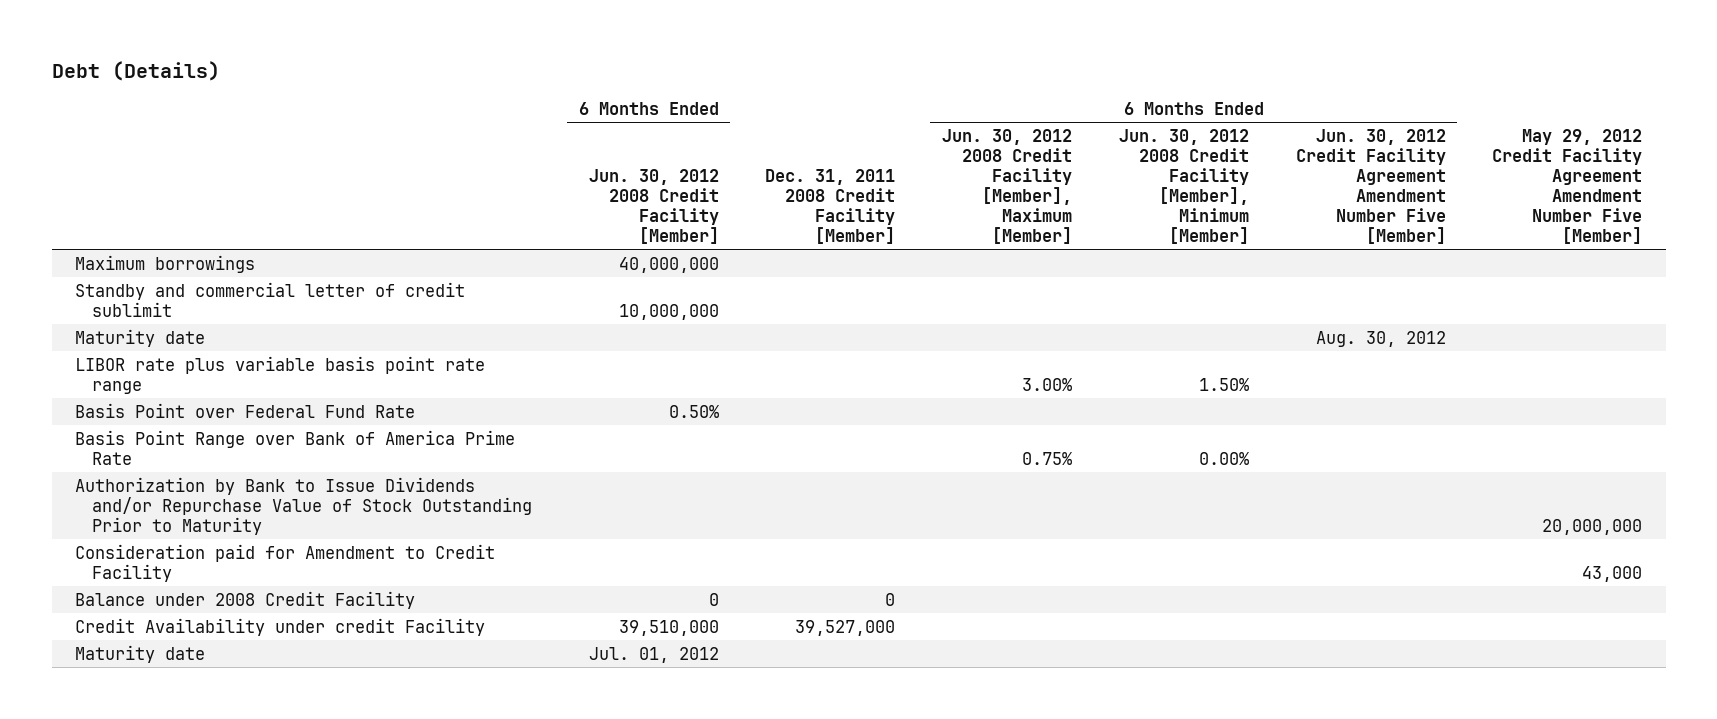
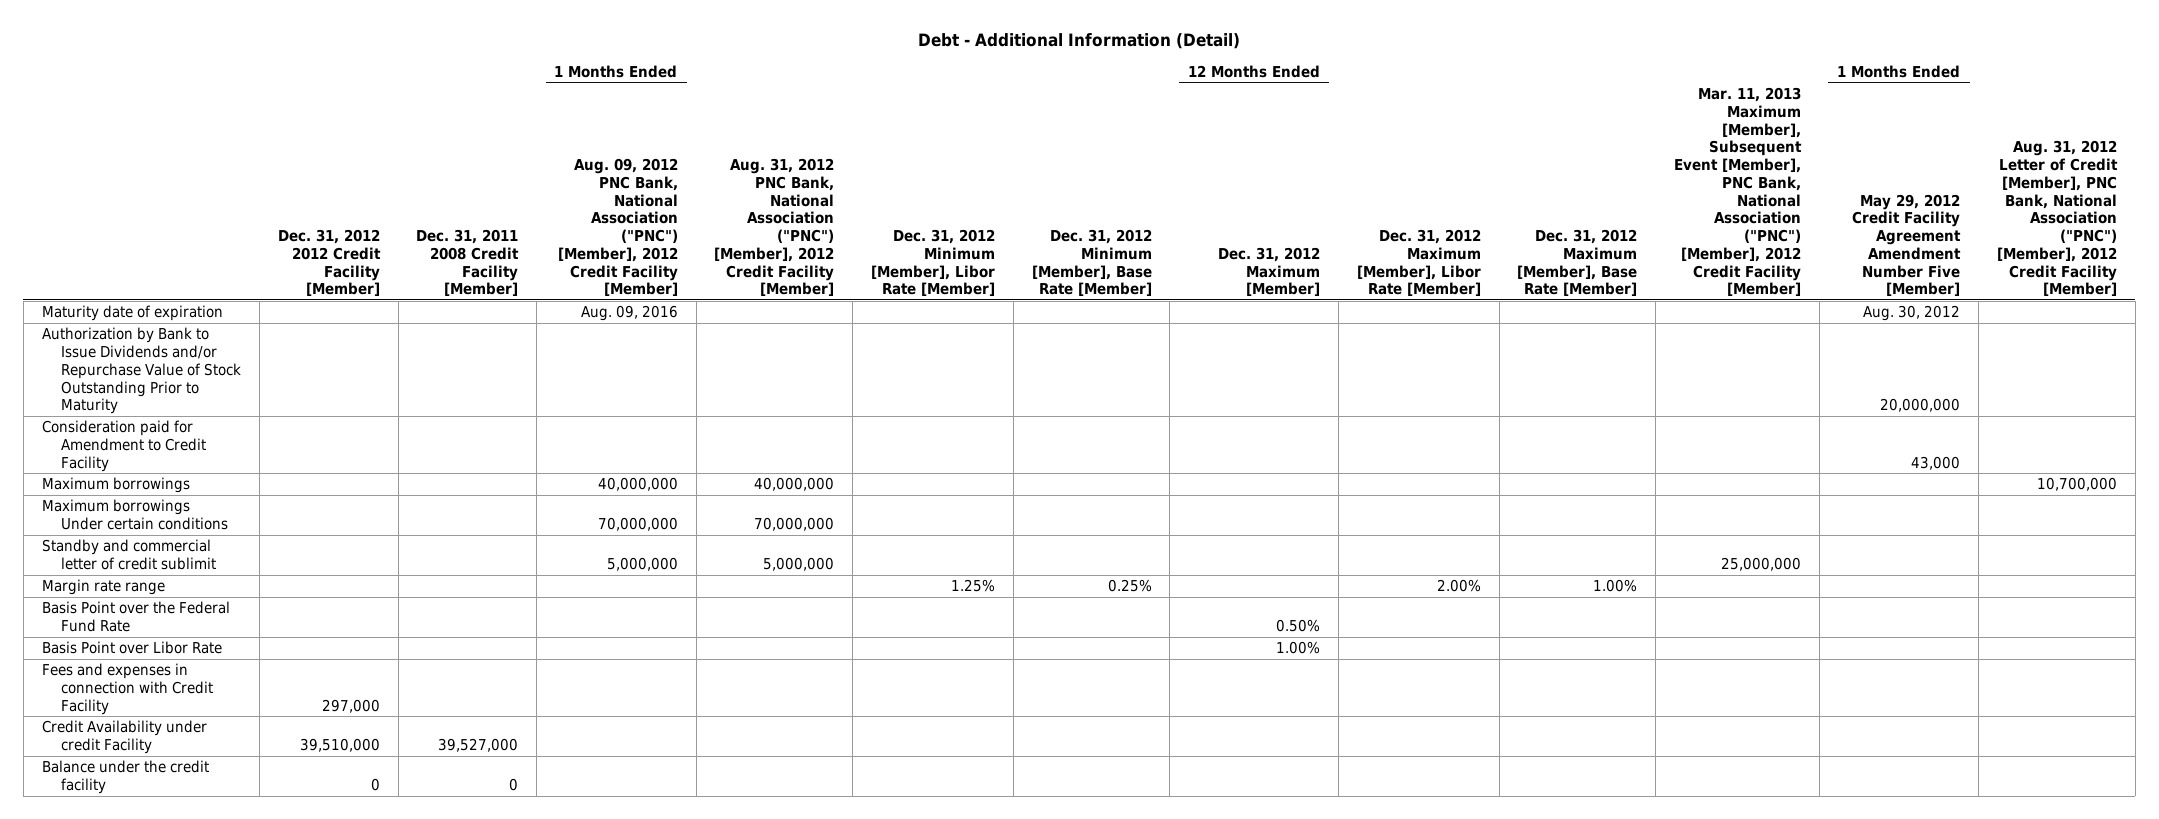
- Debt (Details)
+ Debt - Additional Information (Detail)
- | 6 Months Ended Jun. 30, 2012 2008 Credit Facility [Member] | Dec. 31, 2011 2008 Credit Facility [Member] | 6 Months Ended Jun. 30, 2012 2008 Credit Facility [Member], Maximum [Member] | 6 Months Ended Jun. 30, 2012 2008 Credit Facility [Member], Minimum [Member] | 6 Months Ended Jun. 30, 2012 Credit Facility Agreement Amendment Number Five [Member] | May 29, 2012 Credit Facility Agreement Amendment Number Five [Member]
+ | Dec. 31, 2012 2012 Credit Facility [Member] | Dec. 31, 2011 2008 Credit Facility [Member] | 1 Months Ended Aug. 09, 2012 PNC Bank, National Association ("PNC") [Member], 2012 Credit Facility [Member] | Aug. 31, 2012 PNC Bank, National Association ("PNC") [Member], 2012 Credit Facility [Member] | Dec. 31, 2012 Minimum [Member], Libor Rate [Member] | Dec. 31, 2012 Minimum [Member], Base Rate [Member] | 12 Months Ended Dec. 31, 2012 Maximum [Member] | Dec. 31, 2012 Maximum [Member], Libor Rate [Member] | Dec. 31, 2012 Maximum [Member], Base Rate [Member] | Mar. 11, 2013 Maximum [Member], Subsequent Event [Member], PNC Bank, National Association ("PNC") [Member], 2012 Credit Facility [Member] | 1 Months Ended May 29, 2012 Credit Facility Agreement Amendment Number Five [Member] | Aug. 31, 2012 Letter of Credit [Member], PNC Bank, National Association ("PNC") [Member], 2012 Credit Facility [Member]
- Maturity date | | | | | Aug. 30, 2012 |
- LIBOR rate plus variable basis point rate range | | | 3.00% | 1.50% | |
- Basis Point over Federal Fund Rate | 0.50% | | | | |
- Basis Point Range over Bank of America Prime Rate | | | 0.75% | 0.00% | |
+ Maturity date of expiration | | | Aug. 09, 2016 | | | | | | | | Aug. 30, 2012 |
- Balance under 2008 Credit Facility | 0 | 0 | | | |
moved down: Maximum borrowings | | | 40,000,000 | 40,000,000 | | | | | | | | 10,700,000
+ Maximum borrowings Under certain conditions | | | 70,000,000 | 70,000,000 | | | | | | | |
moved down: Standby and commercial letter of credit sublimit | | | 5,000,000 | 5,000,000 | | | | | | 25,000,000 | |
+ Margin rate range | | | | | 1.25% | 0.25% | | 2.00% | 1.00% | | |
+ Basis Point over the Federal Fund Rate | | | | | | | 0.50% | | | | |
+ Basis Point over Libor Rate | | | | | | | 1.00% | | | | |
+ Fees and expenses in connection with Credit Facility | 297,000 | | | | | | | | | | |
- Maturity date | Jul. 01, 2012 | | | | |
+ Balance under the credit facility | 0 | 0 | | | | | | | | | |

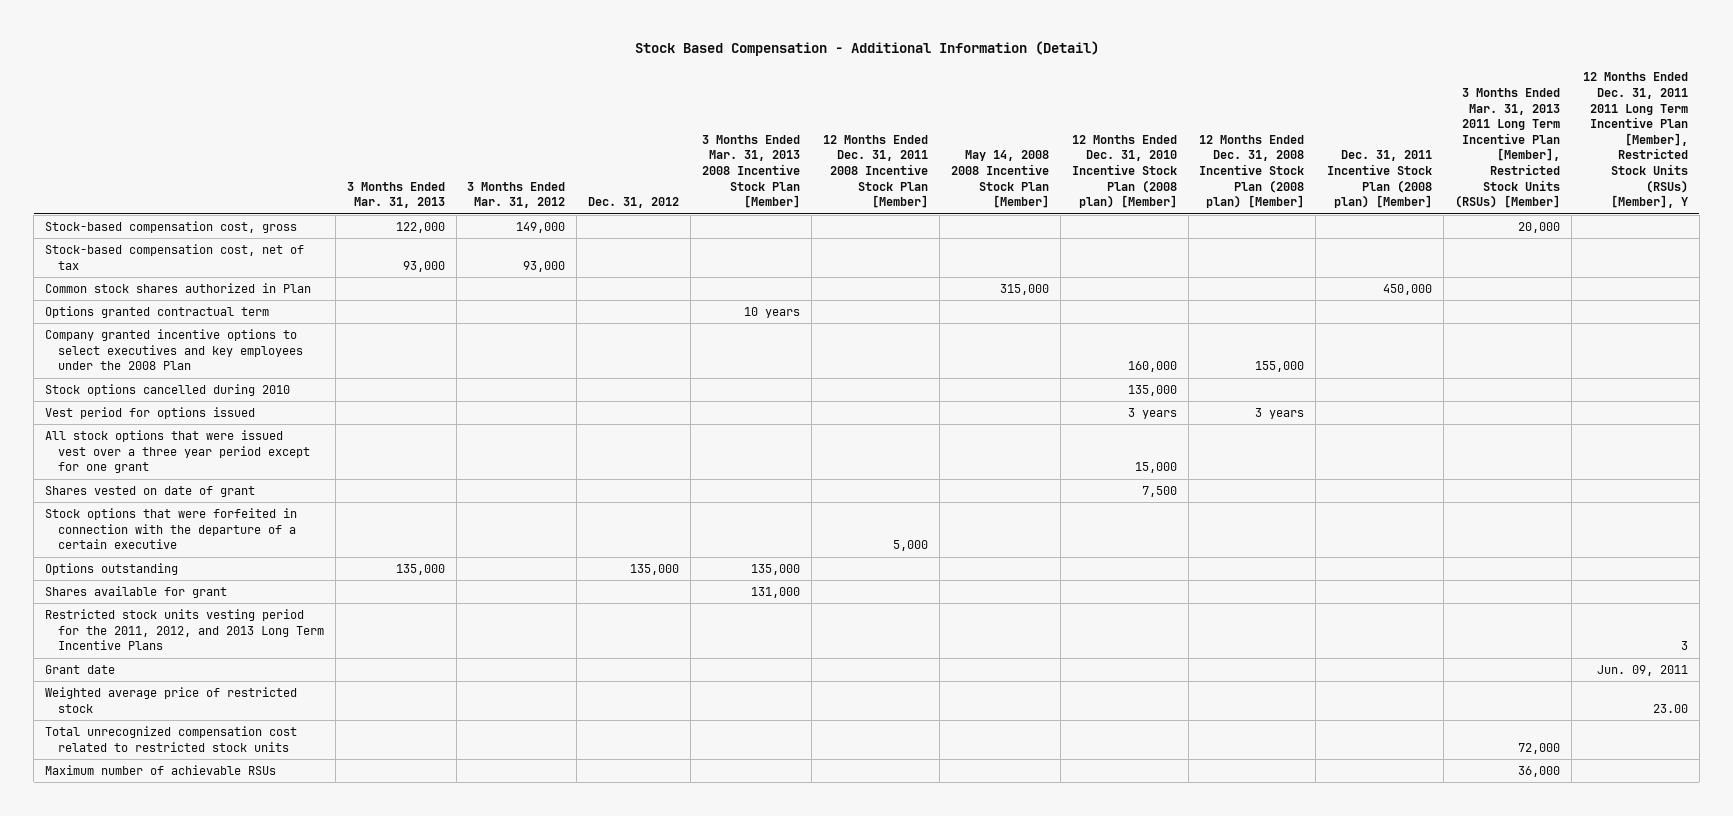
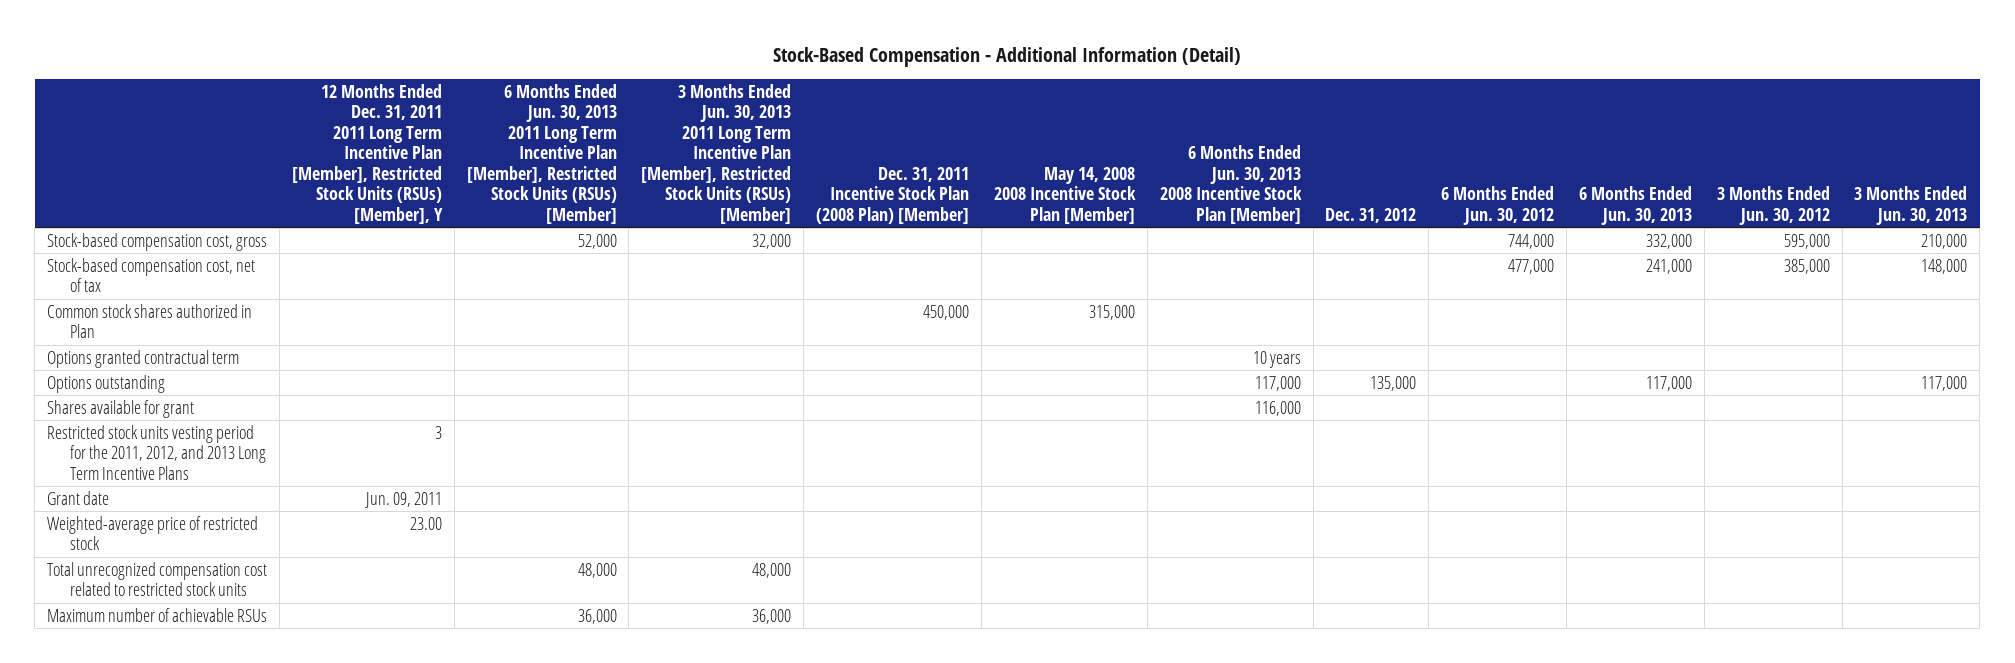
- Stock Based Compensation - Additional Information (Detail)
+ Stock-Based Compensation - Additional Information (Detail)
- | 3 Months Ended Mar. 31, 2013 | 3 Months Ended Mar. 31, 2012 | Dec. 31, 2012 | 3 Months Ended Mar. 31, 2013 2008 Incentive Stock Plan [Member] | 12 Months Ended Dec. 31, 2011 2008 Incentive Stock Plan [Member] | May 14, 2008 2008 Incentive Stock Plan [Member] | 12 Months Ended Dec. 31, 2010 Incentive Stock Plan (2008 plan) [Member] | 12 Months Ended Dec. 31, 2008 Incentive Stock Plan (2008 plan) [Member] | Dec. 31, 2011 Incentive Stock Plan (2008 plan) [Member] | 3 Months Ended Mar. 31, 2013 2011 Long Term Incentive Plan [Member], Restricted Stock Units (RSUs) [Member] | 12 Months Ended Dec. 31, 2011 2011 Long Term Incentive Plan [Member], Restricted Stock Units (RSUs) [Member], Y
+ | 12 Months Ended Dec. 31, 2011 2011 Long Term Incentive Plan [Member], Restricted Stock Units (RSUs) [Member], Y | 6 Months Ended Jun. 30, 2013 2011 Long Term Incentive Plan [Member], Restricted Stock Units (RSUs) [Member] | 3 Months Ended Jun. 30, 2013 2011 Long Term Incentive Plan [Member], Restricted Stock Units (RSUs) [Member] | Dec. 31, 2011 Incentive Stock Plan (2008 Plan) [Member] | May 14, 2008 2008 Incentive Stock Plan [Member] | 6 Months Ended Jun. 30, 2013 2008 Incentive Stock Plan [Member] | Dec. 31, 2012 | 6 Months Ended Jun. 30, 2012 | 6 Months Ended Jun. 30, 2013 | 3 Months Ended Jun. 30, 2012 | 3 Months Ended Jun. 30, 2013
- Company granted incentive options to select executives and key employees under the 2008 Plan | | | | | | | 160,000 | 155,000 | | |
- Stock options cancelled during 2010 | | | | | | | 135,000 | | | |
- Vest period for options issued | | | | | | | 3 years | 3 years | | |
- All stock options that were issued vest over a three year period except for one grant | | | | | | | 15,000 | | | |
- Shares vested on date of grant | | | | | | | 7,500 | | | |
- Stock options that were forfeited in connection with the departure of a certain executive | | | | | 5,000 | | | | | |
- Weighted average price of restricted stock | | | | | | | | | | | 23.00
+ Weighted-average price of restricted stock | 23.00 | | | | | | | | | |

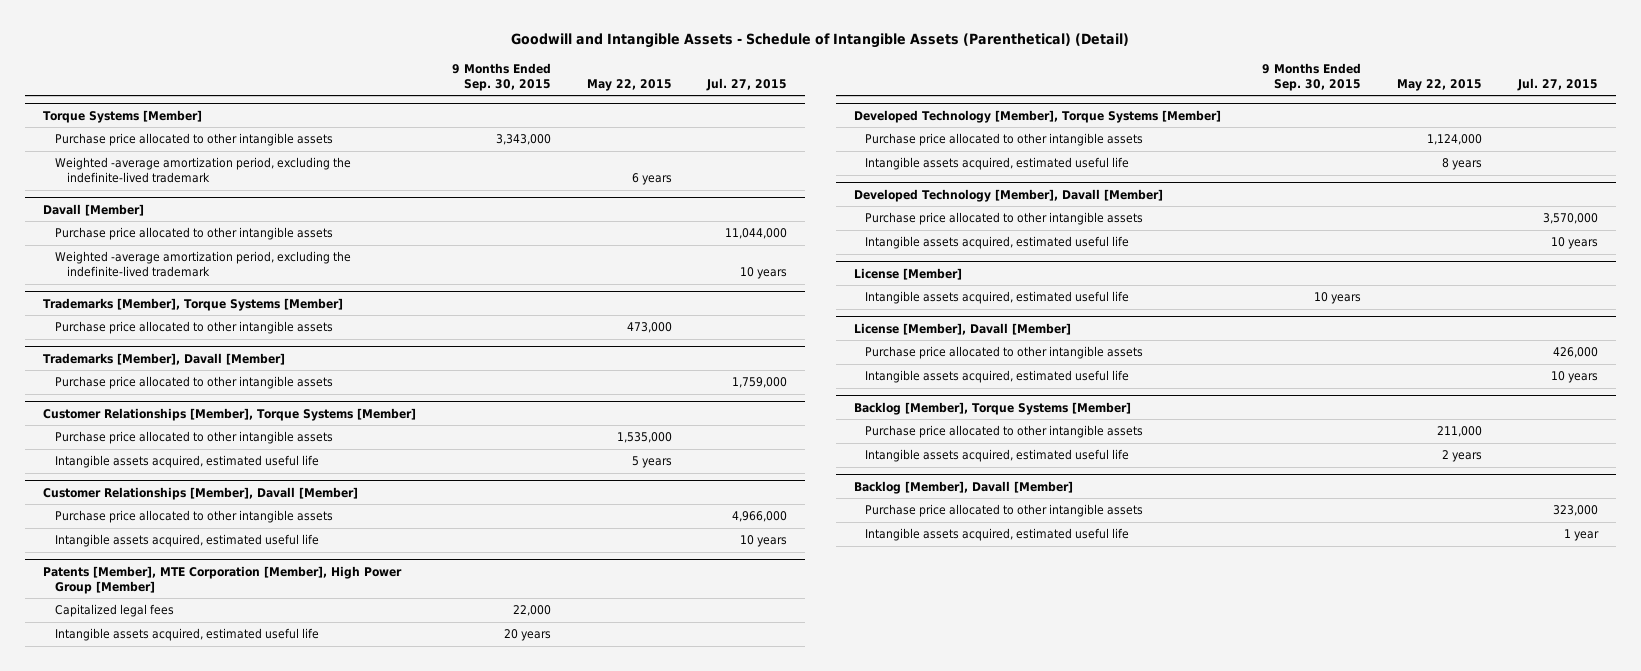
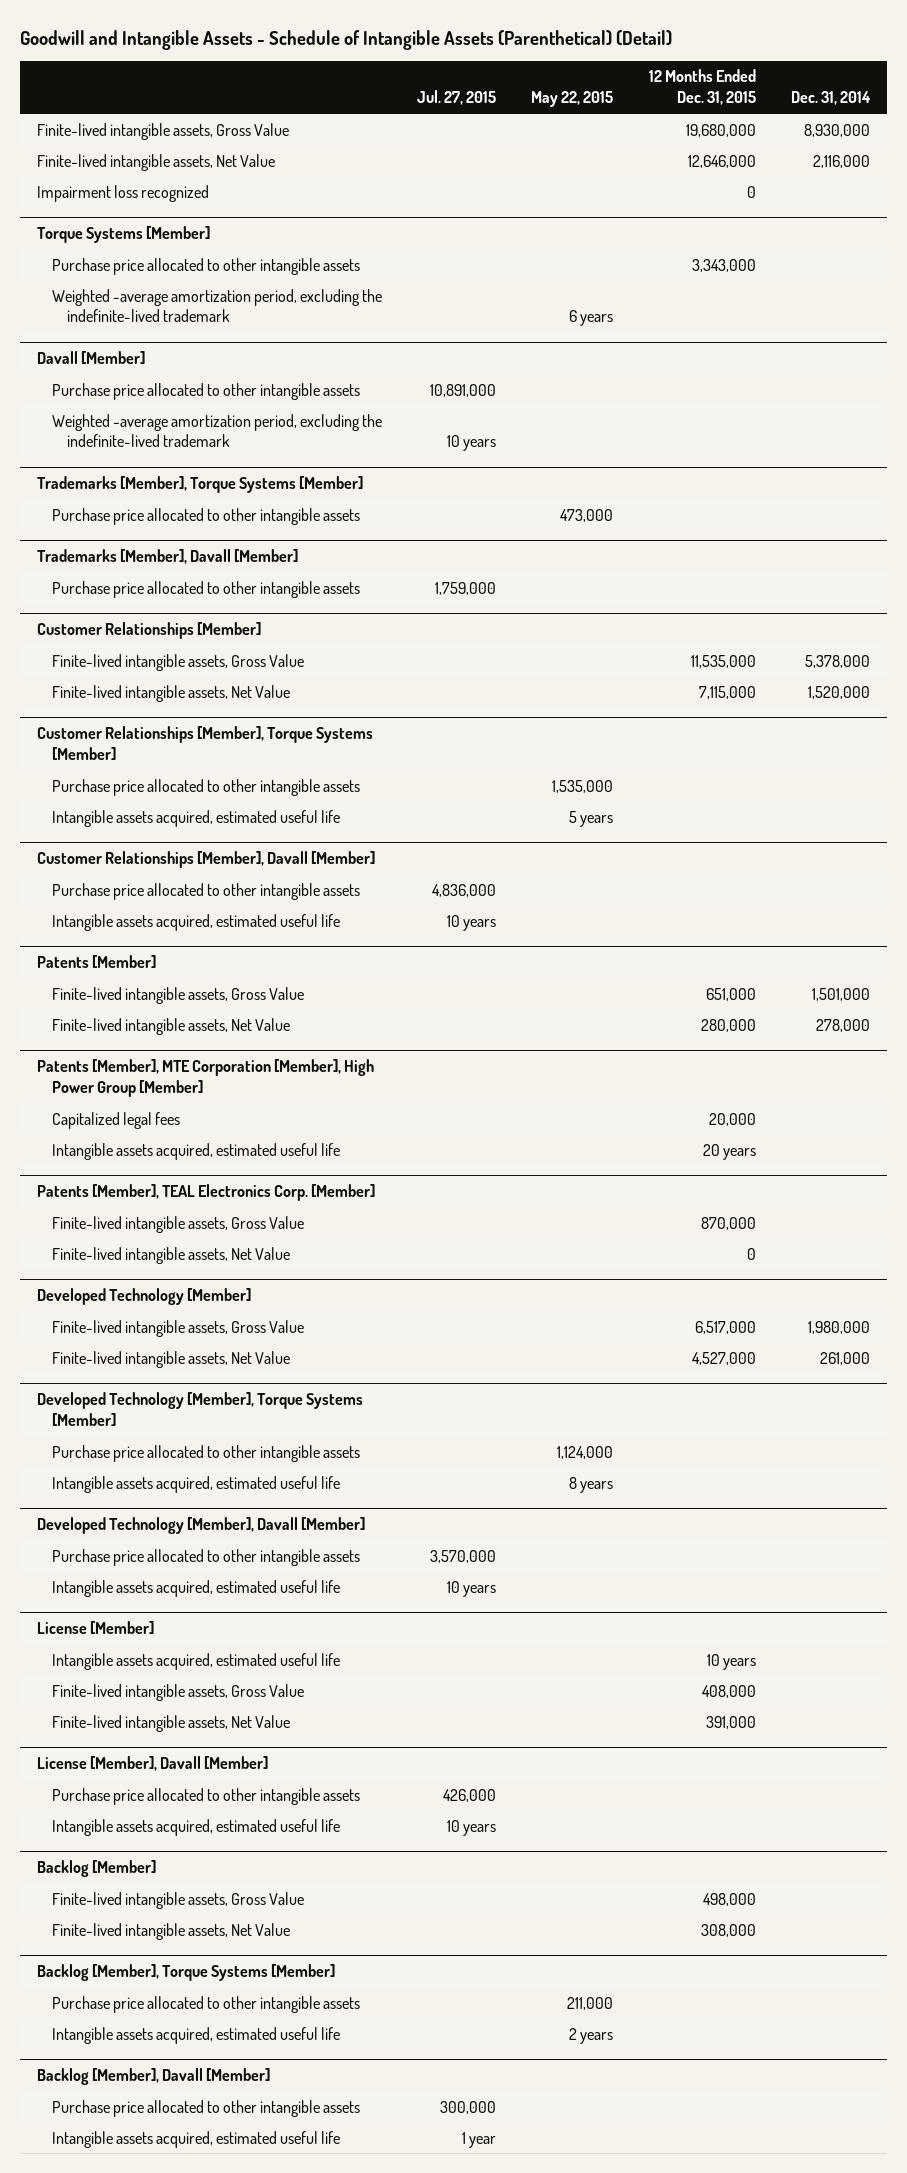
- | 9 Months Ended Sep. 30, 2015 | May 22, 2015 | Jul. 27, 2015
+ | Jul. 27, 2015 | May 22, 2015 | 12 Months Ended Dec. 31, 2015 | Dec. 31, 2014
+ Finite-lived intangible assets, Gross Value | | | 19,680,000 | 8,930,000
+ Finite-lived intangible assets, Net Value | | | 12,646,000 | 2,116,000
+ Impairment loss recognized | | | 0 |
@ Davall [Member]
- Purchase price allocated to other intangible assets | | | 11,044,000
+ Purchase price allocated to other intangible assets | 10,891,000 | | |
+ Customer Relationships [Member]
+ Finite-lived intangible assets, Gross Value | | | 11,535,000 | 5,378,000
+ Finite-lived intangible assets, Net Value | | | 7,115,000 | 1,520,000
@ Customer Relationships [Member], Davall [Member]
- Purchase price allocated to other intangible assets | | | 4,966,000
+ Purchase price allocated to other intangible assets | 4,836,000 | | |
+ Patents [Member]
+ Finite-lived intangible assets, Gross Value | | | 651,000 | 1,501,000
+ Finite-lived intangible assets, Net Value | | | 280,000 | 278,000
+ Patents [Member], TEAL Electronics Corp. [Member]
+ Finite-lived intangible assets, Gross Value | | | 870,000 |
+ Finite-lived intangible assets, Net Value | | | 0 |
+ Developed Technology [Member]
+ Finite-lived intangible assets, Gross Value | | | 6,517,000 | 1,980,000
+ Finite-lived intangible assets, Net Value | | | 4,527,000 | 261,000
@ License [Member]
+ Finite-lived intangible assets, Gross Value | | | 408,000 |
+ Finite-lived intangible assets, Net Value | | | 391,000 |
+ Backlog [Member]
+ Finite-lived intangible assets, Gross Value | | | 498,000 |
+ Finite-lived intangible assets, Net Value | | | 308,000 |
@ Backlog [Member], Davall [Member]
- Purchase price allocated to other intangible assets | | | 323,000
+ Purchase price allocated to other intangible assets | 300,000 | | |

